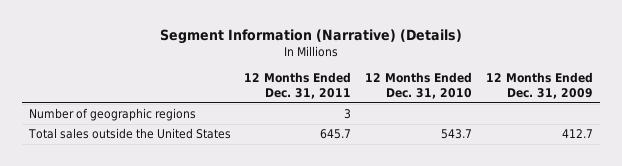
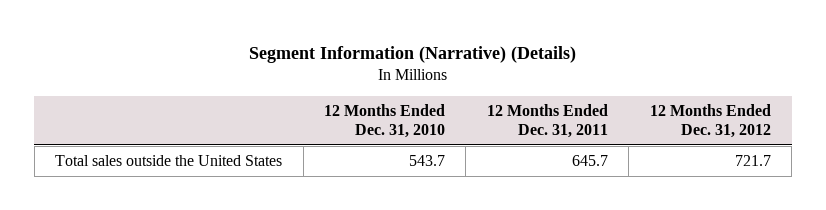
- | 12 Months Ended Dec. 31, 2011 | 12 Months Ended Dec. 31, 2010 | 12 Months Ended Dec. 31, 2009
+ | 12 Months Ended Dec. 31, 2010 | 12 Months Ended Dec. 31, 2011 | 12 Months Ended Dec. 31, 2012
- Number of geographic regions | 3 | |

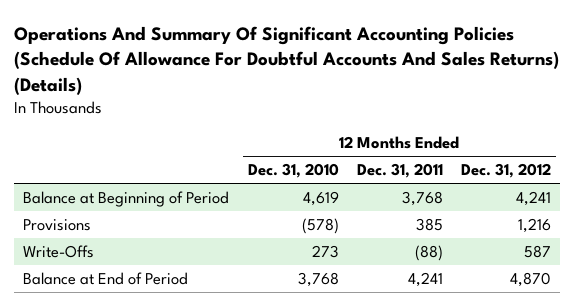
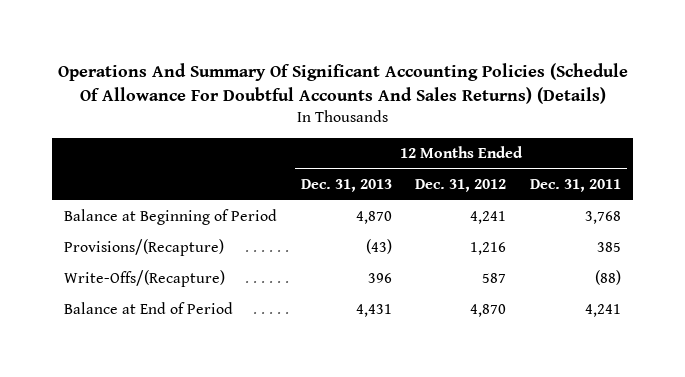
- | 12 Months Ended Dec. 31, 2010 | 12 Months Ended Dec. 31, 2011 | 12 Months Ended Dec. 31, 2012
+ | 12 Months Ended Dec. 31, 2013 | 12 Months Ended Dec. 31, 2012 | 12 Months Ended Dec. 31, 2011
- Provisions | (578) | 385 | 1,216
- Write-Offs | 273 | (88) | 587
+ Provisions/(Recapture) | (43) | 1,216 | 385
+ Write-Offs/(Recapture) | 396 | 587 | (88)

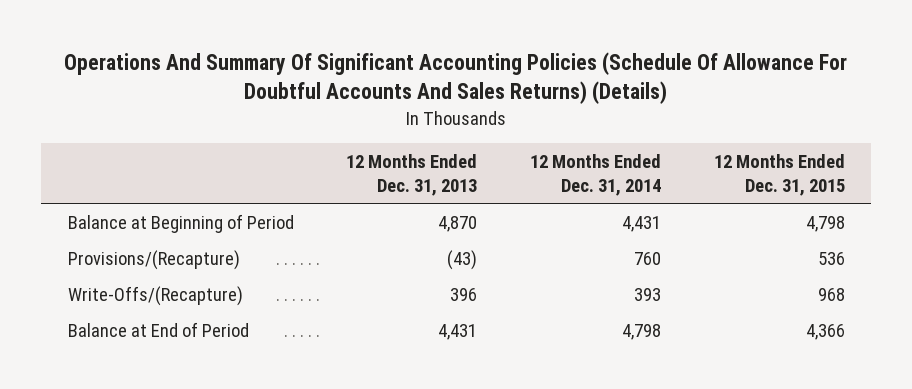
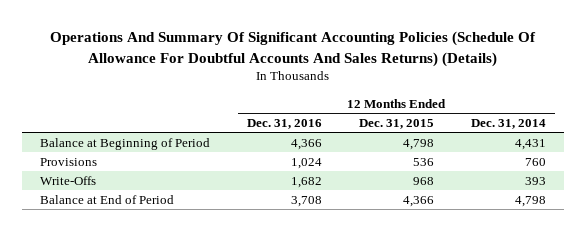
- | 12 Months Ended Dec. 31, 2013 | 12 Months Ended Dec. 31, 2014 | 12 Months Ended Dec. 31, 2015
+ | 12 Months Ended Dec. 31, 2016 | 12 Months Ended Dec. 31, 2015 | 12 Months Ended Dec. 31, 2014
- Provisions/(Recapture) | (43) | 760 | 536
- Write-Offs/(Recapture) | 396 | 393 | 968
+ Provisions | 1,024 | 536 | 760
+ Write-Offs | 1,682 | 968 | 393

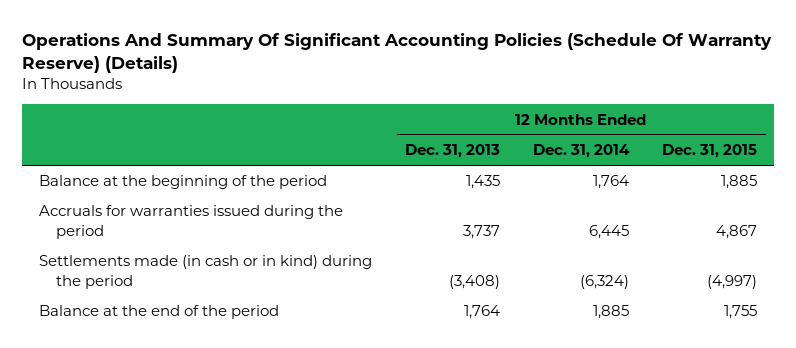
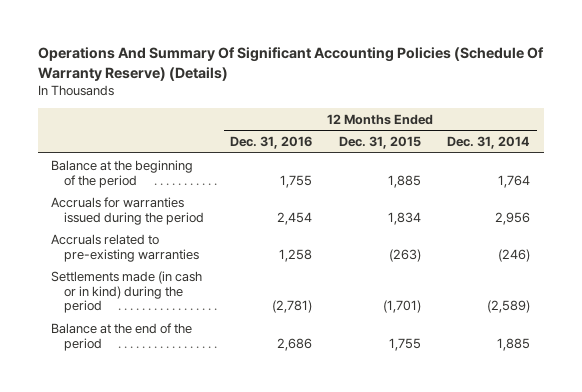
- | 12 Months Ended Dec. 31, 2013 | 12 Months Ended Dec. 31, 2014 | 12 Months Ended Dec. 31, 2015
+ | 12 Months Ended Dec. 31, 2016 | 12 Months Ended Dec. 31, 2015 | 12 Months Ended Dec. 31, 2014
- Accruals for warranties issued during the period | 3,737 | 6,445 | 4,867
- Settlements made (in cash or in kind) during the period | (3,408) | (6,324) | (4,997)
+ Accruals for warranties issued during the period | 2,454 | 1,834 | 2,956
+ Accruals related to pre-existing warranties | 1,258 | (263) | (246)
+ Settlements made (in cash or in kind) during the period | (2,781) | (1,701) | (2,589)

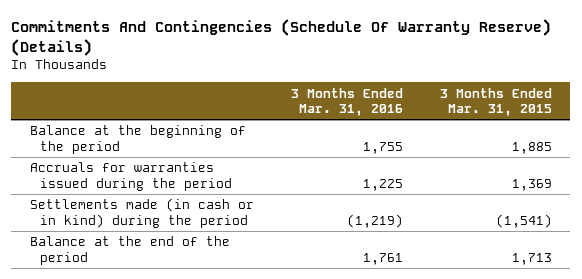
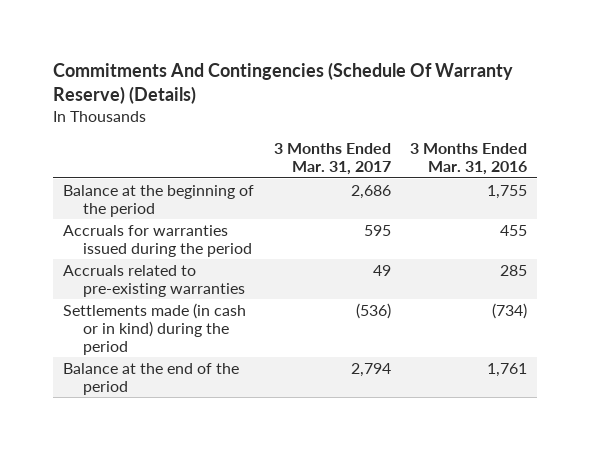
- | 3 Months Ended Mar. 31, 2016 | 3 Months Ended Mar. 31, 2015
+ | 3 Months Ended Mar. 31, 2017 | 3 Months Ended Mar. 31, 2016
- Accruals for warranties issued during the period | 1,225 | 1,369
- Settlements made (in cash or in kind) during the period | (1,219) | (1,541)
+ Accruals for warranties issued during the period | 595 | 455
+ Accruals related to pre-existing warranties | 49 | 285
+ Settlements made (in cash or in kind) during the period | (536) | (734)

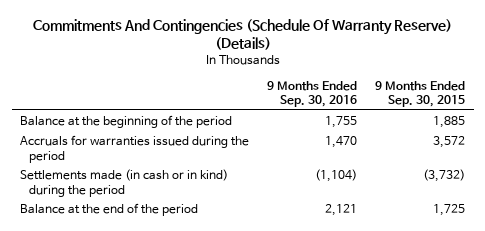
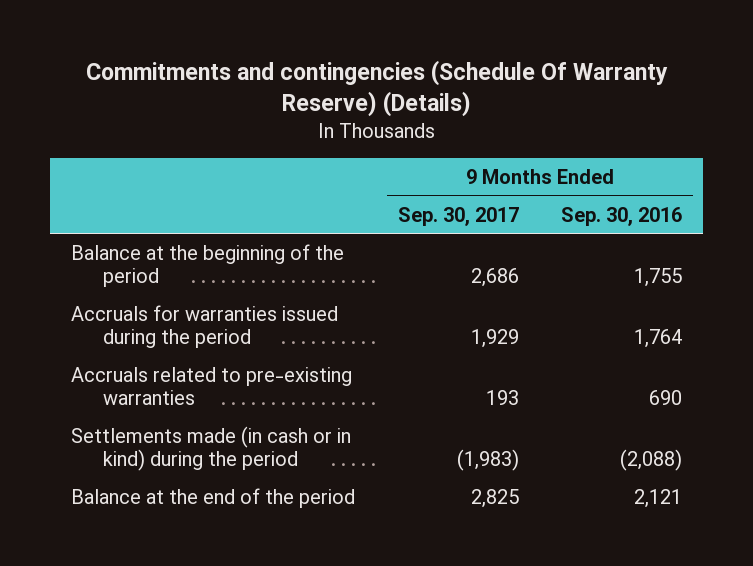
- Commitments And Contingencies (Schedule Of Warranty Reserve) (Details)
+ Commitments and contingencies (Schedule Of Warranty Reserve) (Details)
- | 9 Months Ended Sep. 30, 2016 | 9 Months Ended Sep. 30, 2015
+ | 9 Months Ended Sep. 30, 2017 | 9 Months Ended Sep. 30, 2016
- Accruals for warranties issued during the period | 1,470 | 3,572
- Settlements made (in cash or in kind) during the period | (1,104) | (3,732)
+ Accruals for warranties issued during the period | 1,929 | 1,764
+ Accruals related to pre-existing warranties | 193 | 690
+ Settlements made (in cash or in kind) during the period | (1,983) | (2,088)

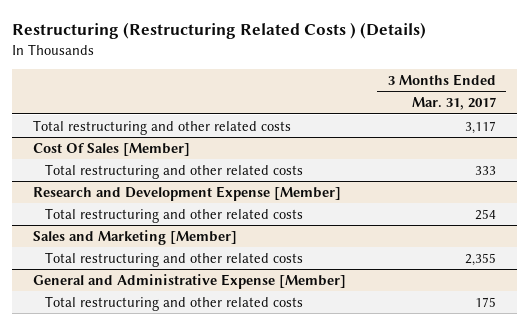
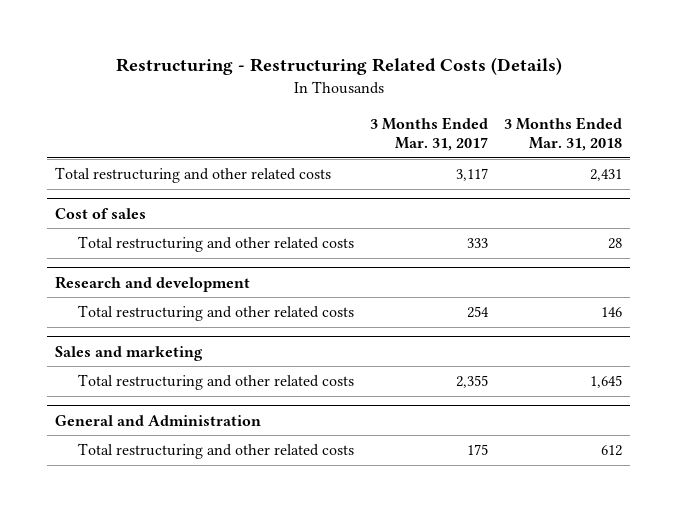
- Restructuring (Restructuring Related Costs ) (Details)
+ Restructuring - Restructuring Related Costs (Details)
- | 3 Months Ended Mar. 31, 2017
+ | 3 Months Ended Mar. 31, 2017 | 3 Months Ended Mar. 31, 2018
- Cost Of Sales [Member]
+ Cost of sales
- Research and Development Expense [Member]
+ Research and development
- Sales and Marketing [Member]
+ Sales and marketing
- General and Administrative Expense [Member]
+ General and Administration

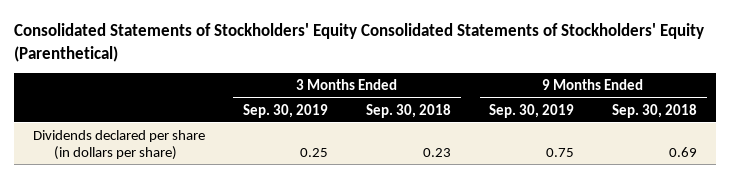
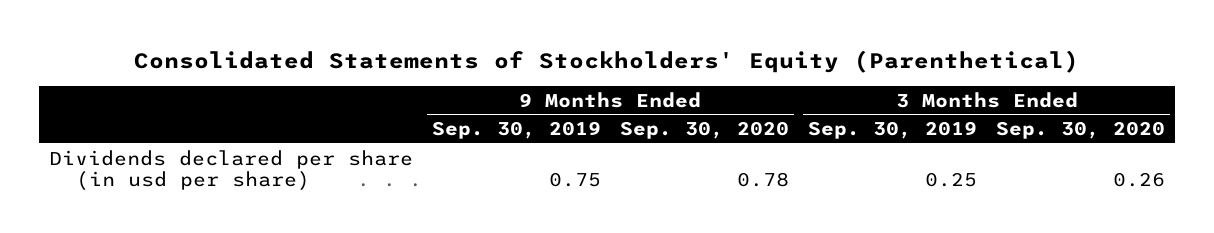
- Consolidated Statements of Stockholders' Equity Consolidated Statements of Stockholders' Equity (Parenthetical)
+ Consolidated Statements of Stockholders' Equity (Parenthetical)
- | 3 Months Ended Sep. 30, 2019 | 3 Months Ended Sep. 30, 2018 | 9 Months Ended Sep. 30, 2019 | 9 Months Ended Sep. 30, 2018
+ | 9 Months Ended Sep. 30, 2019 | 9 Months Ended Sep. 30, 2020 | 3 Months Ended Sep. 30, 2019 | 3 Months Ended Sep. 30, 2020
- Dividends declared per share (in dollars per share) | 0.25 | 0.23 | 0.75 | 0.69
+ Dividends declared per share (in usd per share) | 0.75 | 0.78 | 0.25 | 0.26

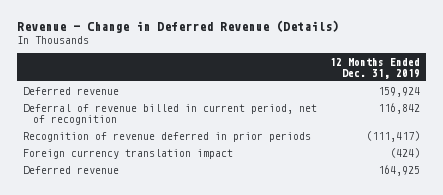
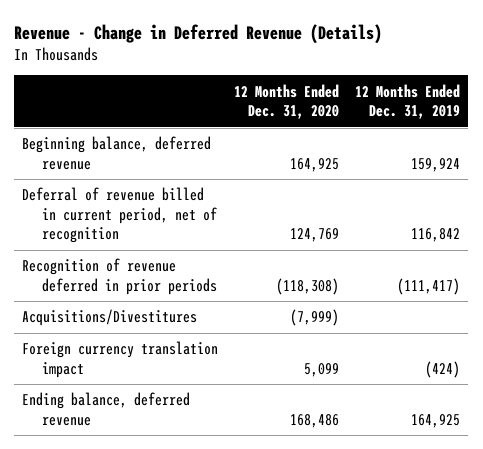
- | 12 Months Ended Dec. 31, 2019
+ | 12 Months Ended Dec. 31, 2020 | 12 Months Ended Dec. 31, 2019
- Deferred revenue | 159,924
+ Beginning balance, deferred revenue | 164,925 | 159,924
+ Acquisitions/Divestitures | (7,999) |
- Deferred revenue | 164,925
+ Ending balance, deferred revenue | 168,486 | 164,925

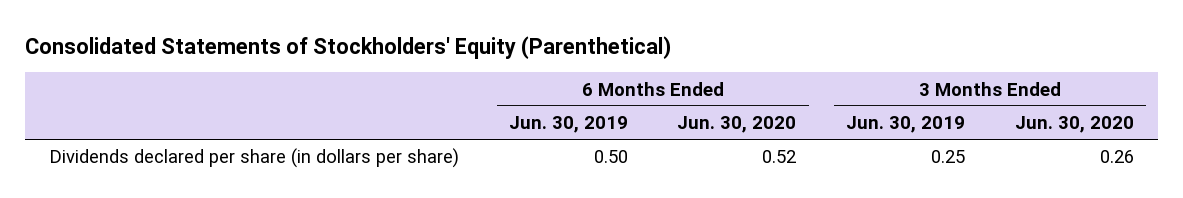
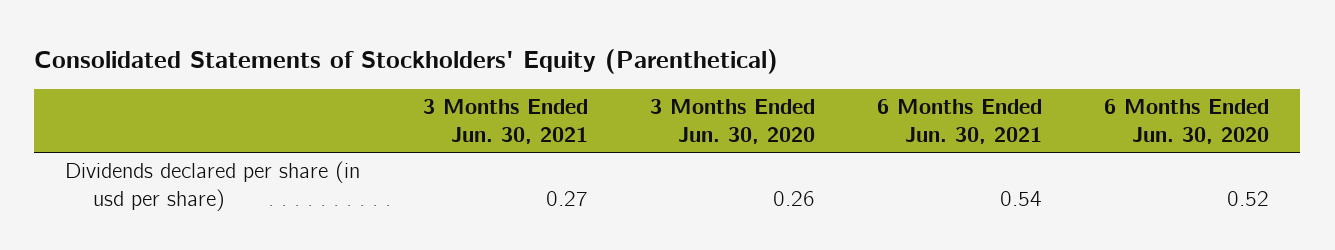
- | 6 Months Ended Jun. 30, 2019 | 6 Months Ended Jun. 30, 2020 | 3 Months Ended Jun. 30, 2019 | 3 Months Ended Jun. 30, 2020
+ | 3 Months Ended Jun. 30, 2021 | 3 Months Ended Jun. 30, 2020 | 6 Months Ended Jun. 30, 2021 | 6 Months Ended Jun. 30, 2020
- Dividends declared per share (in dollars per share) | 0.50 | 0.52 | 0.25 | 0.26
+ Dividends declared per share (in usd per share) | 0.27 | 0.26 | 0.54 | 0.52

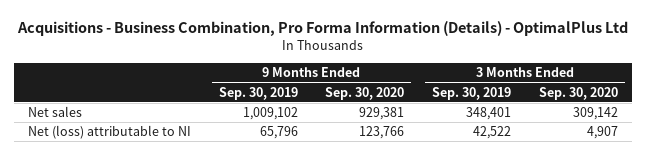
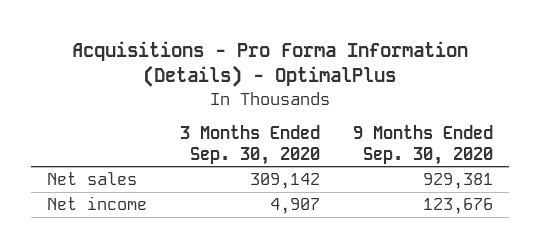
- Acquisitions - Business Combination, Pro Forma Information (Details) - OptimalPlus Ltd
+ Acquisitions - Pro Forma Information (Details) - OptimalPlus
- | 9 Months Ended Sep. 30, 2019 | 9 Months Ended Sep. 30, 2020 | 3 Months Ended Sep. 30, 2019 | 3 Months Ended Sep. 30, 2020
+ | 3 Months Ended Sep. 30, 2020 | 9 Months Ended Sep. 30, 2020
- Net (loss) attributable to NI | 65,796 | 123,766 | 42,522 | 4,907
+ Net income | 4,907 | 123,676

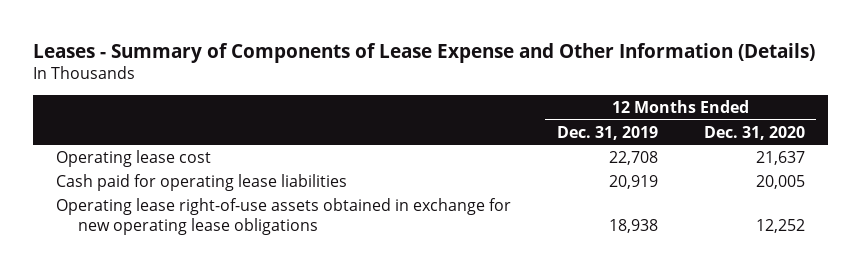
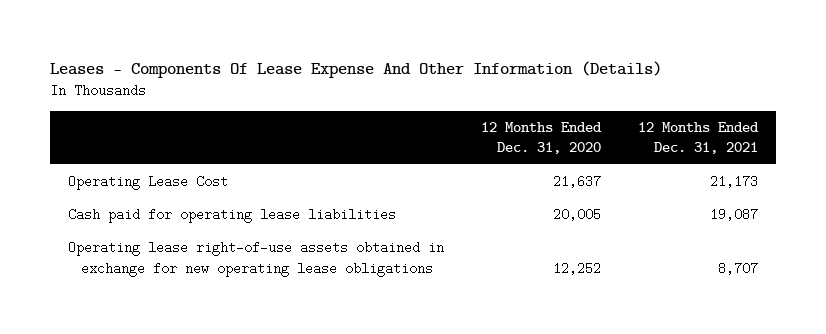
- Leases - Summary of Components of Lease Expense and Other Information (Details)
+ Leases - Components Of Lease Expense And Other Information (Details)
- | 12 Months Ended Dec. 31, 2019 | 12 Months Ended Dec. 31, 2020
+ | 12 Months Ended Dec. 31, 2020 | 12 Months Ended Dec. 31, 2021
- Operating lease cost | 22,708 | 21,637
+ Operating Lease Cost | 21,637 | 21,173

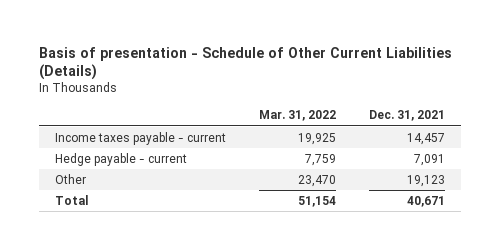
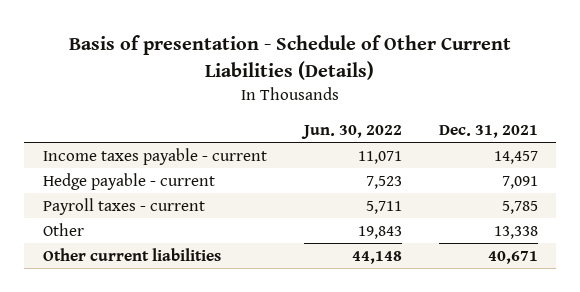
- | Mar. 31, 2022 | Dec. 31, 2021
+ | Jun. 30, 2022 | Dec. 31, 2021
- Other | 23,470 | 19,123
- Total | 51,154 | 40,671
+ Payroll taxes - current | 5,711 | 5,785
+ Other | 19,843 | 13,338
+ Other current liabilities | 44,148 | 40,671

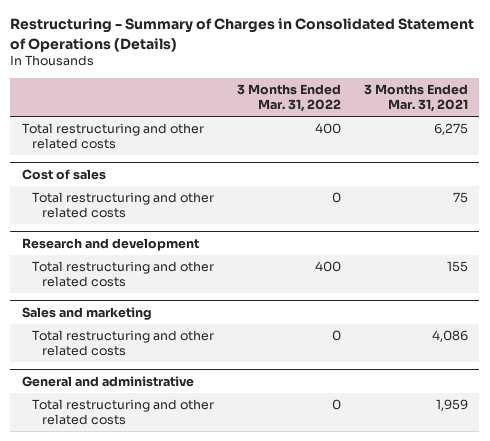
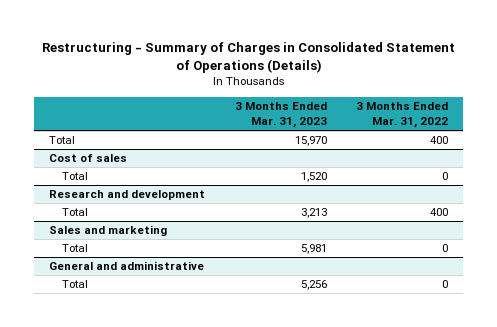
- | 3 Months Ended Mar. 31, 2022 | 3 Months Ended Mar. 31, 2021
+ | 3 Months Ended Mar. 31, 2023 | 3 Months Ended Mar. 31, 2022
- Total restructuring and other related costs | 400 | 6,275
+ Total | 15,970 | 400
@ Cost of sales
- Total restructuring and other related costs | 0 | 75
+ Total | 1,520 | 0
@ Research and development
- Total restructuring and other related costs | 400 | 155
+ Total | 3,213 | 400
@ Sales and marketing
- Total restructuring and other related costs | 0 | 4,086
+ Total | 5,981 | 0
@ General and administrative
- Total restructuring and other related costs | 0 | 1,959
+ Total | 5,256 | 0

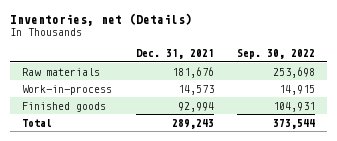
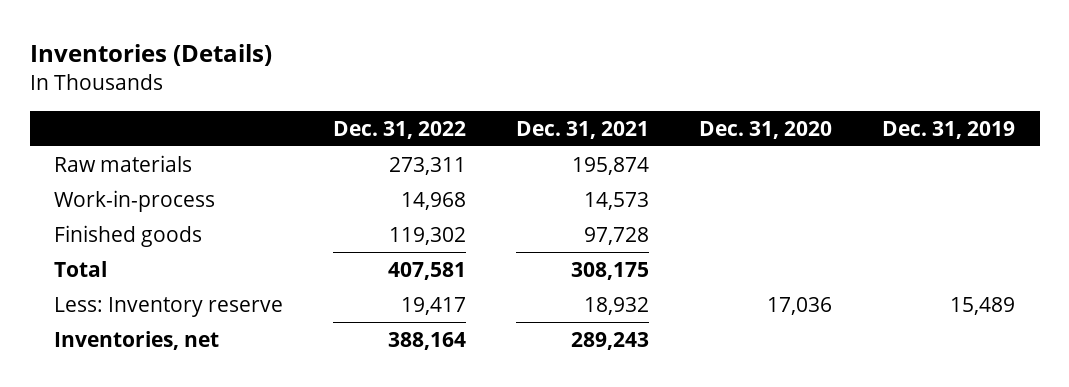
- Inventories, net (Details)
+ Inventories (Details)
- | Dec. 31, 2021 | Sep. 30, 2022
+ | Dec. 31, 2022 | Dec. 31, 2021 | Dec. 31, 2020 | Dec. 31, 2019
- Raw materials | 181,676 | 253,698
+ Raw materials | 273,311 | 195,874 | |
- Finished goods | 92,994 | 104,931
- Total | 289,243 | 373,544
+ Finished goods | 119,302 | 97,728 | |
+ Total | 407,581 | 308,175 | |
+ Less: Inventory reserve | 19,417 | 18,932 | 17,036 | 15,489
+ Inventories, net | 388,164 | 289,243 | |

